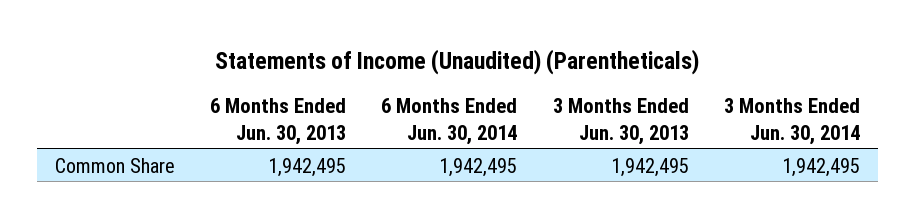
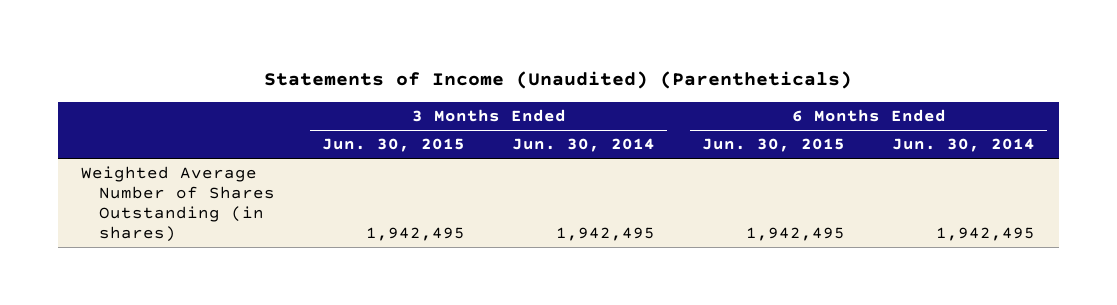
- | 6 Months Ended Jun. 30, 2013 | 6 Months Ended Jun. 30, 2014 | 3 Months Ended Jun. 30, 2013 | 3 Months Ended Jun. 30, 2014
+ | 3 Months Ended Jun. 30, 2015 | 3 Months Ended Jun. 30, 2014 | 6 Months Ended Jun. 30, 2015 | 6 Months Ended Jun. 30, 2014
- Common Share | 1,942,495 | 1,942,495 | 1,942,495 | 1,942,495
+ Weighted Average Number of Shares Outstanding (in shares) | 1,942,495 | 1,942,495 | 1,942,495 | 1,942,495

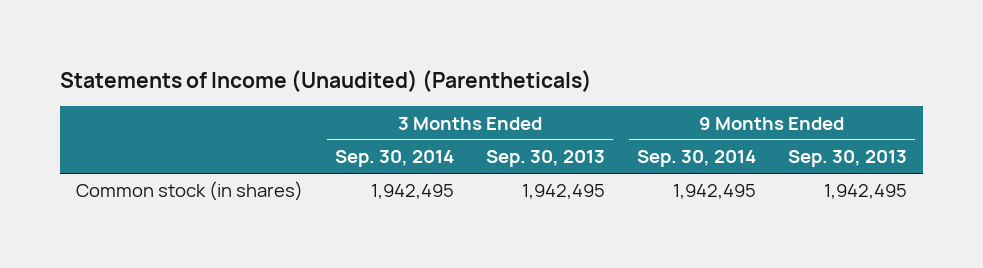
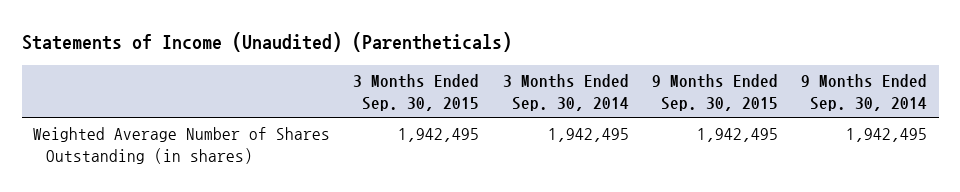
- | 3 Months Ended Sep. 30, 2014 | 3 Months Ended Sep. 30, 2013 | 9 Months Ended Sep. 30, 2014 | 9 Months Ended Sep. 30, 2013
+ | 3 Months Ended Sep. 30, 2015 | 3 Months Ended Sep. 30, 2014 | 9 Months Ended Sep. 30, 2015 | 9 Months Ended Sep. 30, 2014
- Common stock (in shares) | 1,942,495 | 1,942,495 | 1,942,495 | 1,942,495
+ Weighted Average Number of Shares Outstanding (in shares) | 1,942,495 | 1,942,495 | 1,942,495 | 1,942,495

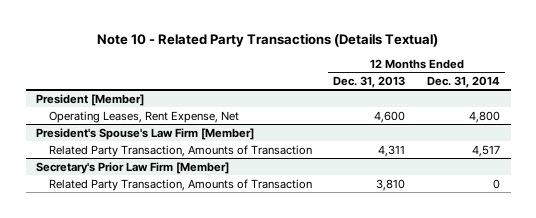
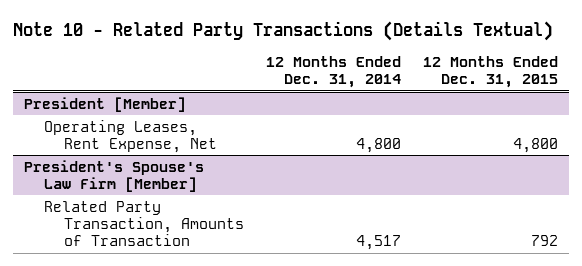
- | 12 Months Ended Dec. 31, 2013 | 12 Months Ended Dec. 31, 2014
+ | 12 Months Ended Dec. 31, 2014 | 12 Months Ended Dec. 31, 2015
- Secretary's Prior Law Firm [Member]
- Related Party Transaction, Amounts of Transaction | 3,810 | 0

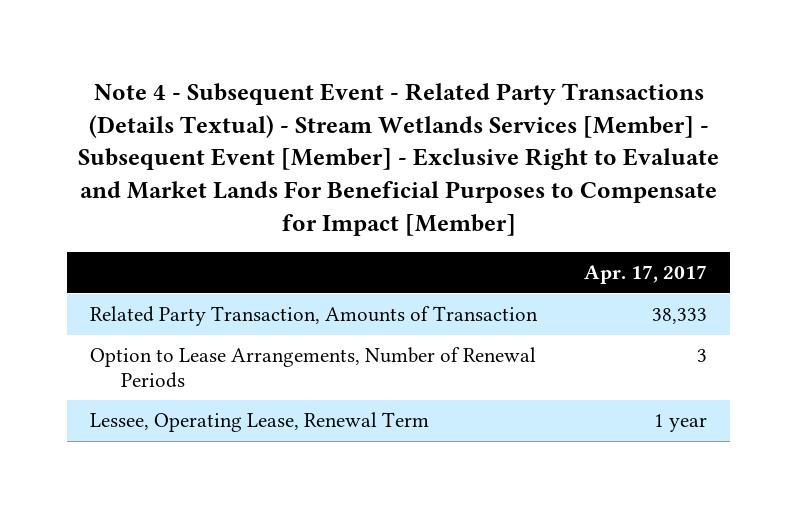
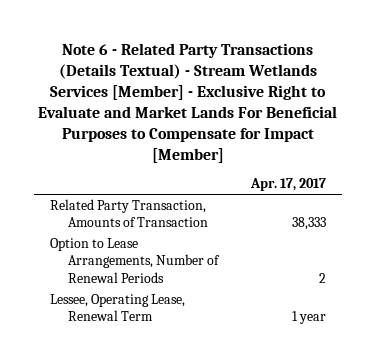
- Note 4 - Subsequent Event - Related Party Transactions (Details Textual) - Stream Wetlands Services [Member] - Subsequent Event [Member] - Exclusive Right to Evaluate and Market Lands For Beneficial Purposes to Compensate for Impact [Member]
+ Note 6 - Related Party Transactions (Details Textual) - Stream Wetlands Services [Member] - Exclusive Right to Evaluate and Market Lands For Beneficial Purposes to Compensate for Impact [Member]
- Option to Lease Arrangements, Number of Renewal Periods | 3
+ Option to Lease Arrangements, Number of Renewal Periods | 2

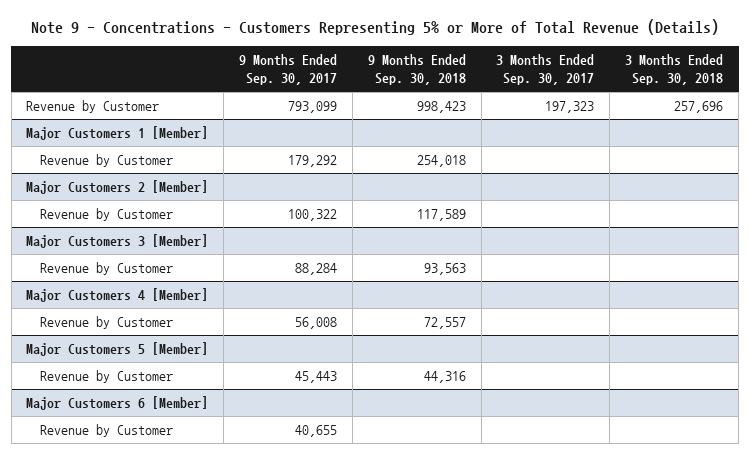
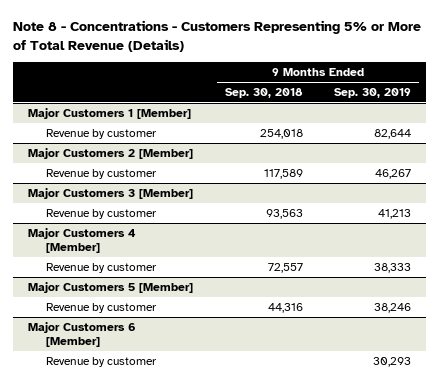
- Note 9 - Concentrations - Customers Representing 5% or More of Total Revenue (Details)
+ Note 8 - Concentrations - Customers Representing 5% or More of Total Revenue (Details)
- | 9 Months Ended Sep. 30, 2017 | 9 Months Ended Sep. 30, 2018 | 3 Months Ended Sep. 30, 2017 | 3 Months Ended Sep. 30, 2018
+ | 9 Months Ended Sep. 30, 2018 | 9 Months Ended Sep. 30, 2019
- Revenue by Customer | 793,099 | 998,423 | 197,323 | 257,696
@ Major Customers 1 [Member]
- Revenue by Customer | 179,292 | 254,018 | |
+ Revenue by customer | 254,018 | 82,644
@ Major Customers 2 [Member]
- Revenue by Customer | 100,322 | 117,589 | |
+ Revenue by customer | 117,589 | 46,267
@ Major Customers 3 [Member]
- Revenue by Customer | 88,284 | 93,563 | |
+ Revenue by customer | 93,563 | 41,213
@ Major Customers 4 [Member]
- Revenue by Customer | 56,008 | 72,557 | |
+ Revenue by customer | 72,557 | 38,333
@ Major Customers 5 [Member]
- Revenue by Customer | 45,443 | 44,316 | |
+ Revenue by customer | 44,316 | 38,246
@ Major Customers 6 [Member]
- Revenue by Customer | 40,655 | | |
+ Revenue by customer | | 30,293

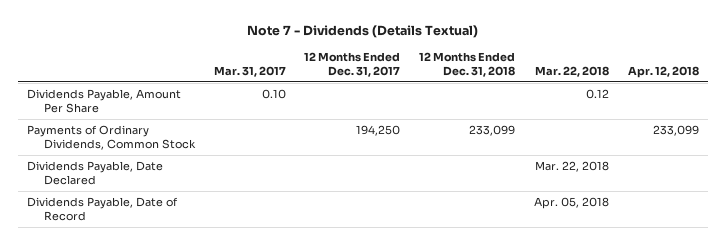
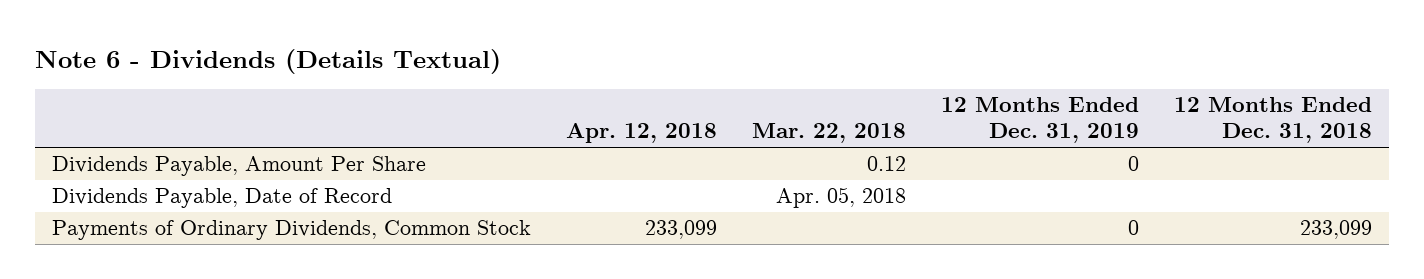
- Note 7 - Dividends (Details Textual)
+ Note 6 - Dividends (Details Textual)
- | Mar. 31, 2017 | 12 Months Ended Dec. 31, 2017 | 12 Months Ended Dec. 31, 2018 | Mar. 22, 2018 | Apr. 12, 2018
+ | Apr. 12, 2018 | Mar. 22, 2018 | 12 Months Ended Dec. 31, 2019 | 12 Months Ended Dec. 31, 2018
- Dividends Payable, Date Declared | | | | Mar. 22, 2018 |
moved down: Payments of Ordinary Dividends, Common Stock | 233,099 | | 0 | 233,099

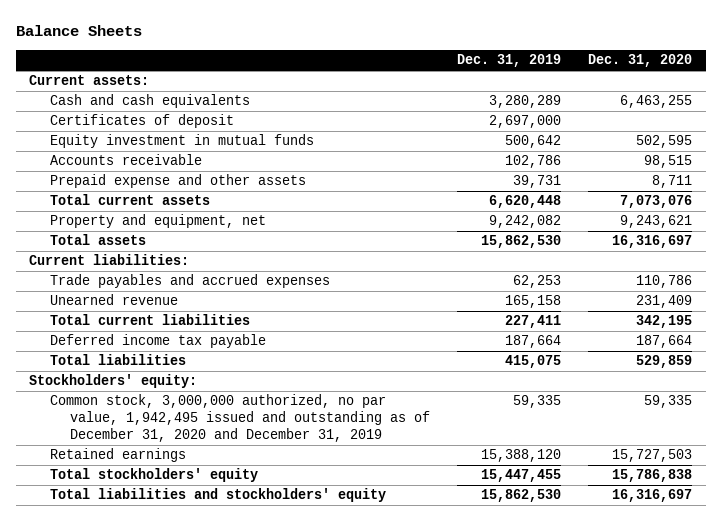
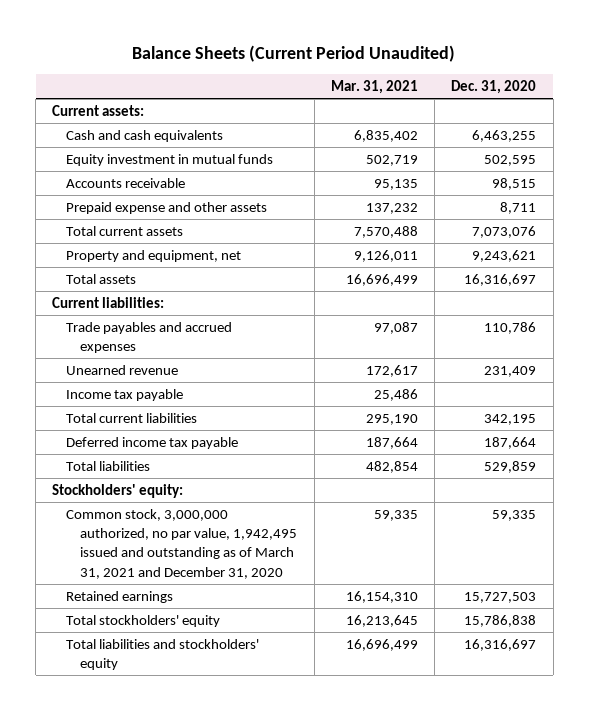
- Balance Sheets
+ Balance Sheets (Current Period Unaudited)
- | Dec. 31, 2019 | Dec. 31, 2020
+ | Mar. 31, 2021 | Dec. 31, 2020
- Certificates of deposit | 2,697,000 |
+ Income tax payable | 25,486 |
- Common stock, 3,000,000 authorized, no par value, 1,942,495 issued and outstanding as of December 31, 2020 and December 31, 2019 | 59,335 | 59,335
+ Common stock, 3,000,000 authorized, no par value, 1,942,495 issued and outstanding as of March 31, 2021 and December 31, 2020 | 59,335 | 59,335

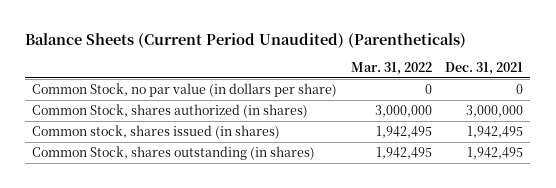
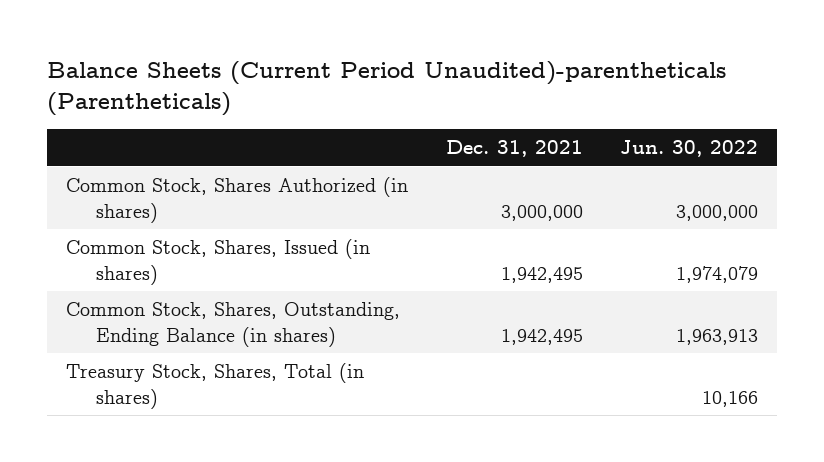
- Balance Sheets (Current Period Unaudited) (Parentheticals)
+ Balance Sheets (Current Period Unaudited)-parentheticals (Parentheticals)
- | Mar. 31, 2022 | Dec. 31, 2021
+ | Dec. 31, 2021 | Jun. 30, 2022
- Common Stock, no par value (in dollars per share) | 0 | 0
- Common Stock, shares authorized (in shares) | 3,000,000 | 3,000,000
- Common stock, shares issued (in shares) | 1,942,495 | 1,942,495
- Common Stock, shares outstanding (in shares) | 1,942,495 | 1,942,495
+ Common Stock, Shares Authorized (in shares) | 3,000,000 | 3,000,000
+ Common Stock, Shares, Issued (in shares) | 1,942,495 | 1,974,079
+ Common Stock, Shares, Outstanding, Ending Balance (in shares) | 1,942,495 | 1,963,913
+ Treasury Stock, Shares, Total (in shares) | | 10,166

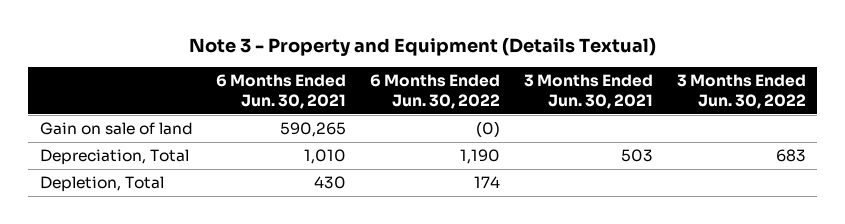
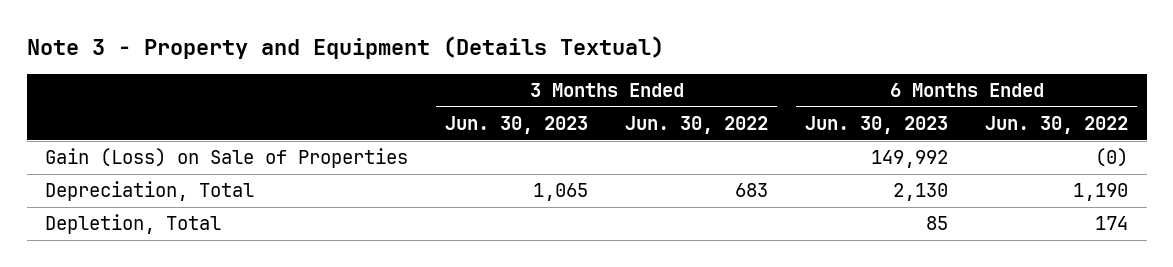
- | 6 Months Ended Jun. 30, 2021 | 6 Months Ended Jun. 30, 2022 | 3 Months Ended Jun. 30, 2021 | 3 Months Ended Jun. 30, 2022
+ | 3 Months Ended Jun. 30, 2023 | 3 Months Ended Jun. 30, 2022 | 6 Months Ended Jun. 30, 2023 | 6 Months Ended Jun. 30, 2022
- Gain on sale of land | 590,265 | (0) | |
+ Gain (Loss) on Sale of Properties | | | 149,992 | (0)

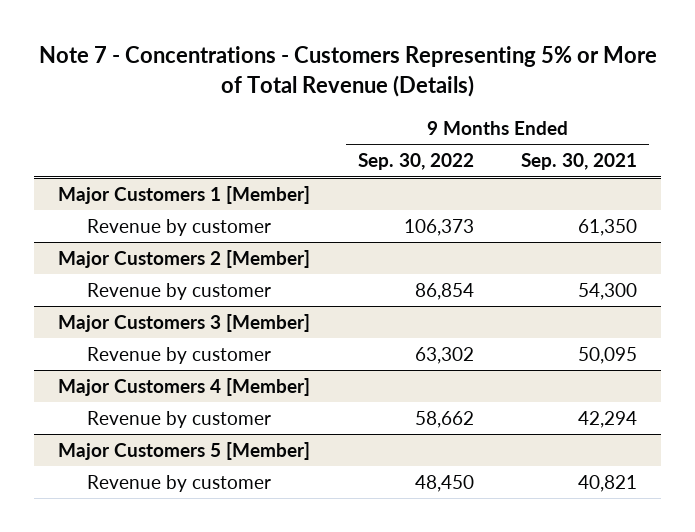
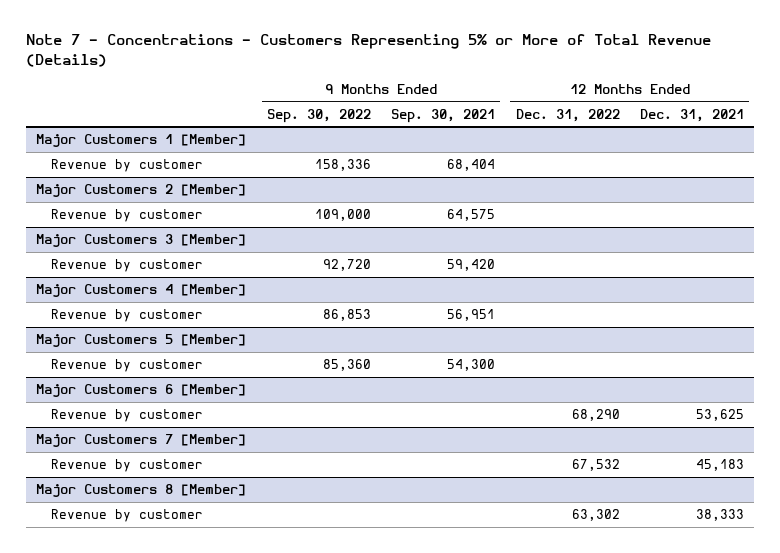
- | 9 Months Ended Sep. 30, 2022 | 9 Months Ended Sep. 30, 2021
+ | 9 Months Ended Sep. 30, 2022 | 9 Months Ended Sep. 30, 2021 | 12 Months Ended Dec. 31, 2022 | 12 Months Ended Dec. 31, 2021
@ Major Customers 1 [Member]
- Revenue by customer | 106,373 | 61,350
+ Revenue by customer | 158,336 | 68,404 | |
@ Major Customers 2 [Member]
- Revenue by customer | 86,854 | 54,300
+ Revenue by customer | 109,000 | 64,575 | |
@ Major Customers 3 [Member]
- Revenue by customer | 63,302 | 50,095
+ Revenue by customer | 92,720 | 59,420 | |
@ Major Customers 4 [Member]
- Revenue by customer | 58,662 | 42,294
+ Revenue by customer | 86,853 | 56,951 | |
@ Major Customers 5 [Member]
- Revenue by customer | 48,450 | 40,821
+ Revenue by customer | 85,360 | 54,300 | |
+ Major Customers 6 [Member]
+ Revenue by customer | | | 68,290 | 53,625
+ Major Customers 7 [Member]
+ Revenue by customer | | | 67,532 | 45,183
+ Major Customers 8 [Member]
+ Revenue by customer | | | 63,302 | 38,333

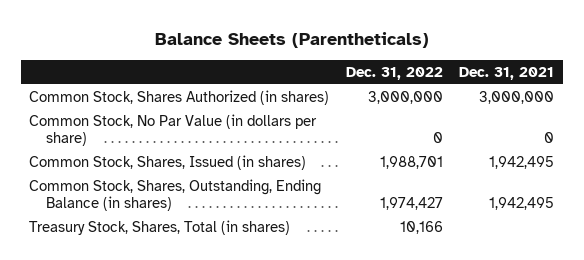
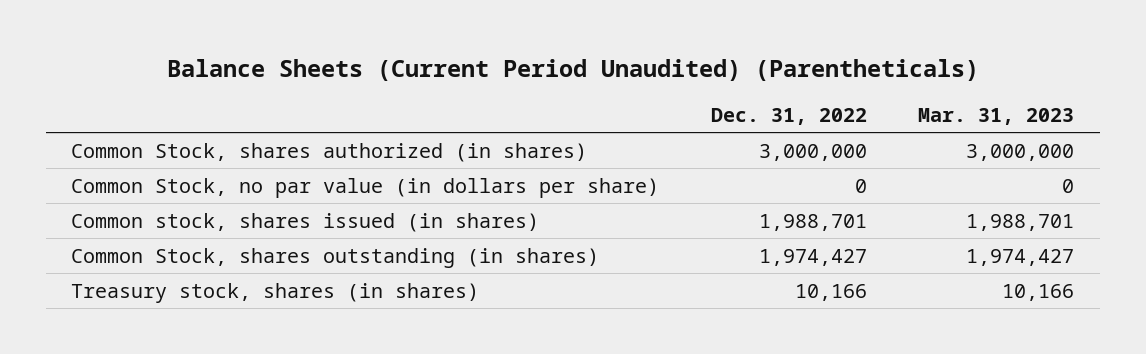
- Balance Sheets (Parentheticals)
+ Balance Sheets (Current Period Unaudited) (Parentheticals)
- | Dec. 31, 2022 | Dec. 31, 2021
+ | Dec. 31, 2022 | Mar. 31, 2023
- Common Stock, Shares Authorized (in shares) | 3,000,000 | 3,000,000
- Common Stock, No Par Value (in dollars per share) | 0 | 0
- Common Stock, Shares, Issued (in shares) | 1,988,701 | 1,942,495
- Common Stock, Shares, Outstanding, Ending Balance (in shares) | 1,974,427 | 1,942,495
- Treasury Stock, Shares, Total (in shares) | 10,166 |
+ Common Stock, shares authorized (in shares) | 3,000,000 | 3,000,000
+ Common Stock, no par value (in dollars per share) | 0 | 0
+ Common stock, shares issued (in shares) | 1,988,701 | 1,988,701
+ Common Stock, shares outstanding (in shares) | 1,974,427 | 1,974,427
+ Treasury stock, shares (in shares) | 10,166 | 10,166

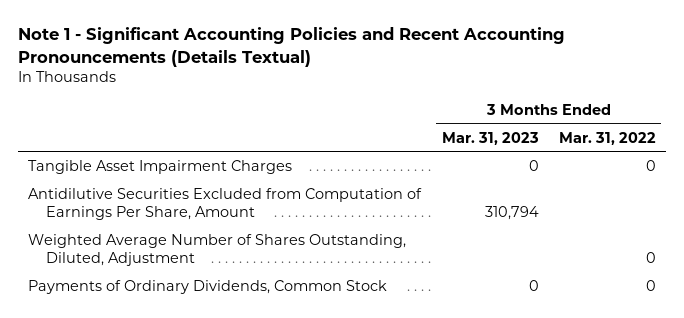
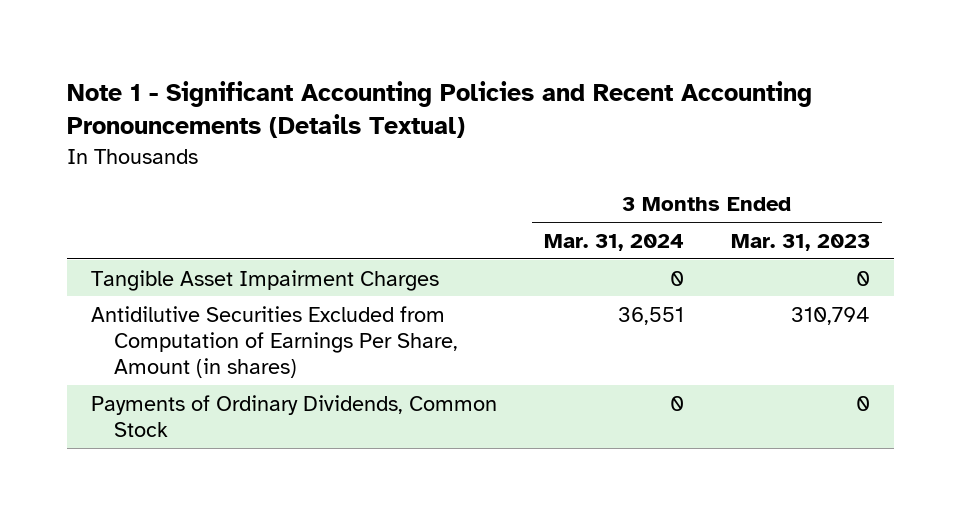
- | 3 Months Ended Mar. 31, 2023 | 3 Months Ended Mar. 31, 2022
+ | 3 Months Ended Mar. 31, 2024 | 3 Months Ended Mar. 31, 2023
- Antidilutive Securities Excluded from Computation of Earnings Per Share, Amount | 310,794 |
- Weighted Average Number of Shares Outstanding, Diluted, Adjustment | | 0
+ Antidilutive Securities Excluded from Computation of Earnings Per Share, Amount (in shares) | 36,551 | 310,794

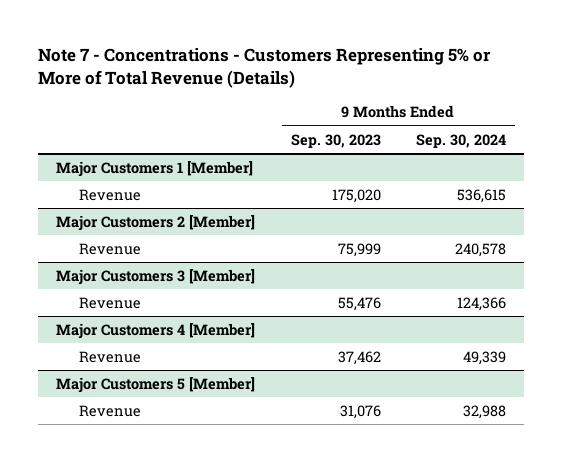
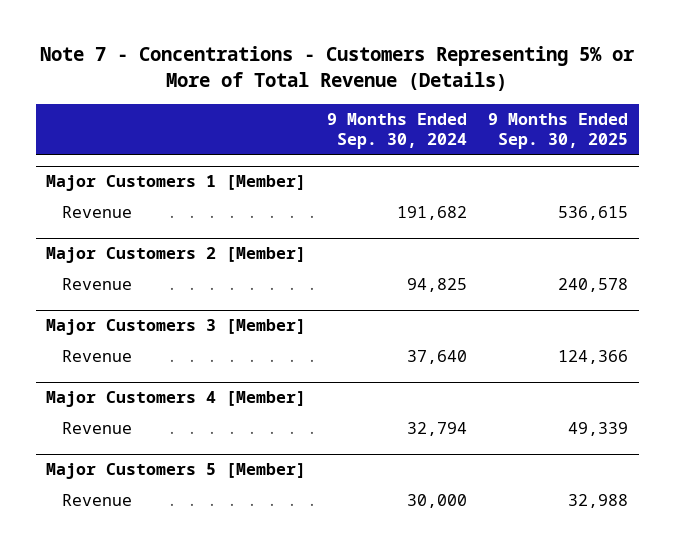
- | 9 Months Ended Sep. 30, 2023 | 9 Months Ended Sep. 30, 2024
+ | 9 Months Ended Sep. 30, 2024 | 9 Months Ended Sep. 30, 2025
@ Major Customers 1 [Member]
- Revenue | 175,020 | 536,615
+ Revenue | 191,682 | 536,615
@ Major Customers 2 [Member]
- Revenue | 75,999 | 240,578
+ Revenue | 94,825 | 240,578
@ Major Customers 3 [Member]
- Revenue | 55,476 | 124,366
+ Revenue | 37,640 | 124,366
@ Major Customers 4 [Member]
- Revenue | 37,462 | 49,339
+ Revenue | 32,794 | 49,339
@ Major Customers 5 [Member]
- Revenue | 31,076 | 32,988
+ Revenue | 30,000 | 32,988

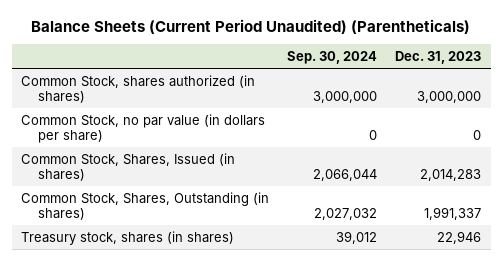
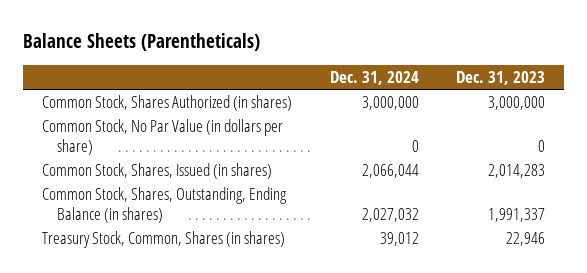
- Balance Sheets (Current Period Unaudited) (Parentheticals)
+ Balance Sheets (Parentheticals)
- | Sep. 30, 2024 | Dec. 31, 2023
+ | Dec. 31, 2024 | Dec. 31, 2023
- Common Stock, shares authorized (in shares) | 3,000,000 | 3,000,000
- Common Stock, no par value (in dollars per share) | 0 | 0
+ Common Stock, Shares Authorized (in shares) | 3,000,000 | 3,000,000
+ Common Stock, No Par Value (in dollars per share) | 0 | 0
- Common Stock, Shares, Outstanding (in shares) | 2,027,032 | 1,991,337
- Treasury stock, shares (in shares) | 39,012 | 22,946
+ Common Stock, Shares, Outstanding, Ending Balance (in shares) | 2,027,032 | 1,991,337
+ Treasury Stock, Common, Shares (in shares) | 39,012 | 22,946

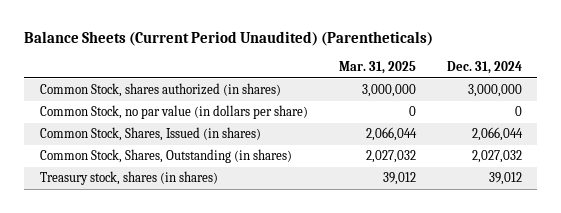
- Balance Sheets (Parentheticals)
+ Balance Sheets (Current Period Unaudited) (Parentheticals)
- | Dec. 31, 2024 | Dec. 31, 2023
+ | Mar. 31, 2025 | Dec. 31, 2024
- Common Stock, Shares Authorized (in shares) | 3,000,000 | 3,000,000
- Common Stock, No Par Value (in dollars per share) | 0 | 0
+ Common Stock, shares authorized (in shares) | 3,000,000 | 3,000,000
+ Common Stock, no par value (in dollars per share) | 0 | 0
- Common Stock, Shares, Outstanding, Ending Balance (in shares) | 2,027,032 | 1,991,337
- Treasury Stock, Common, Shares (in shares) | 39,012 | 22,946
+ Common Stock, Shares, Outstanding (in shares) | 2,027,032 | 2,027,032
+ Treasury stock, shares (in shares) | 39,012 | 39,012

